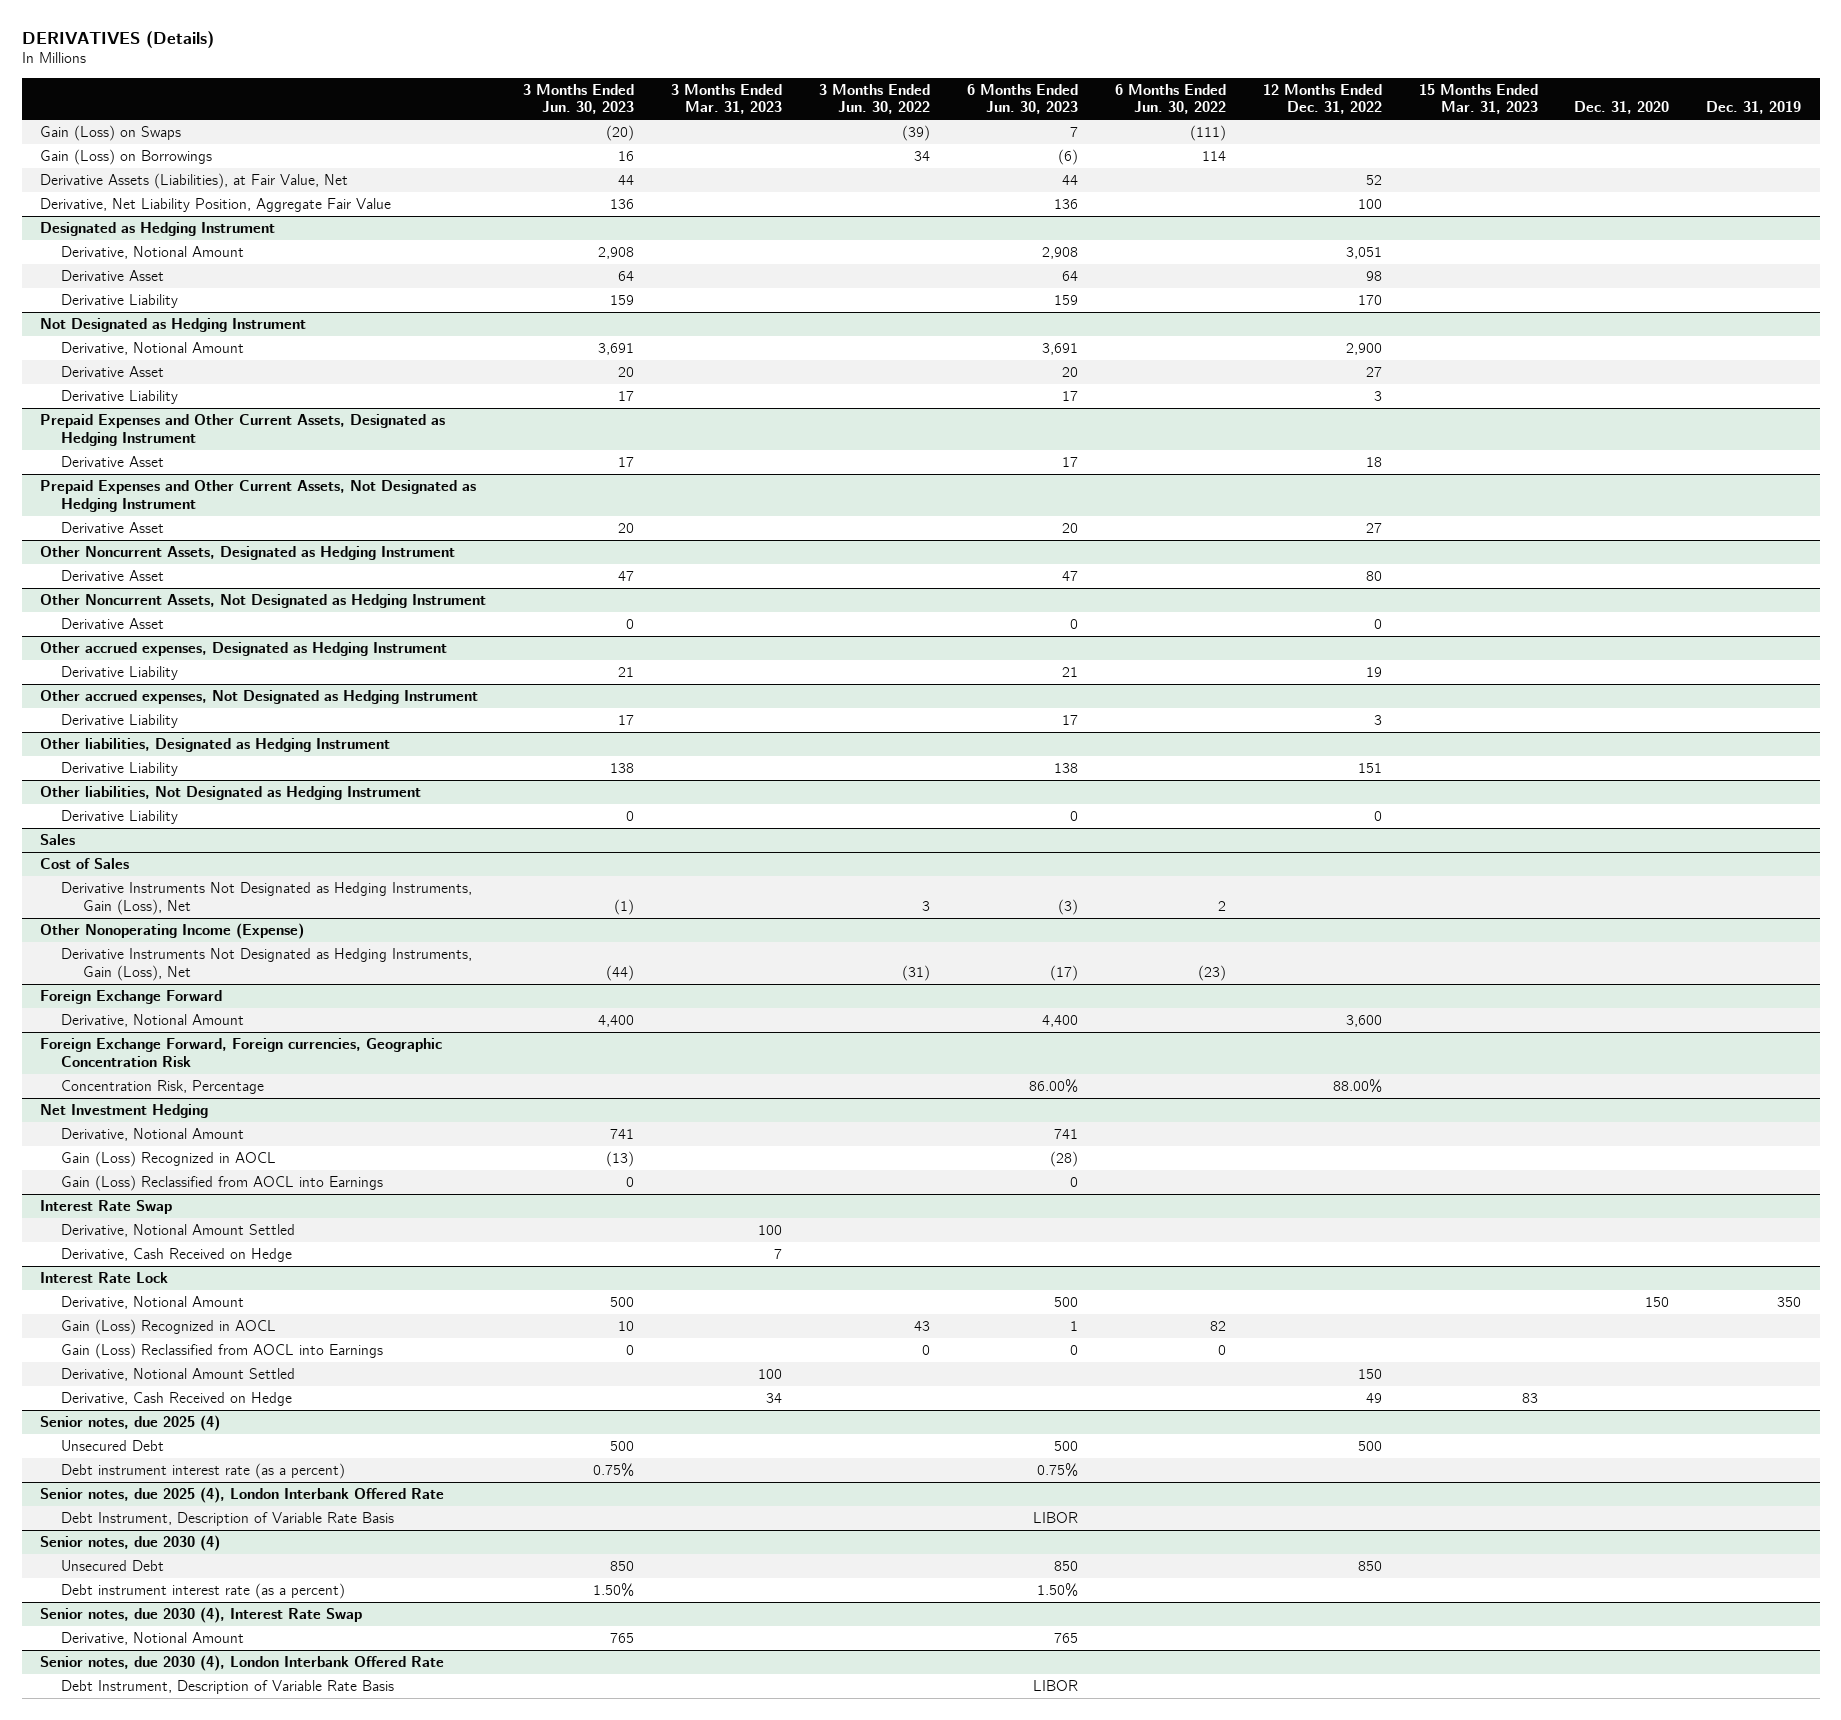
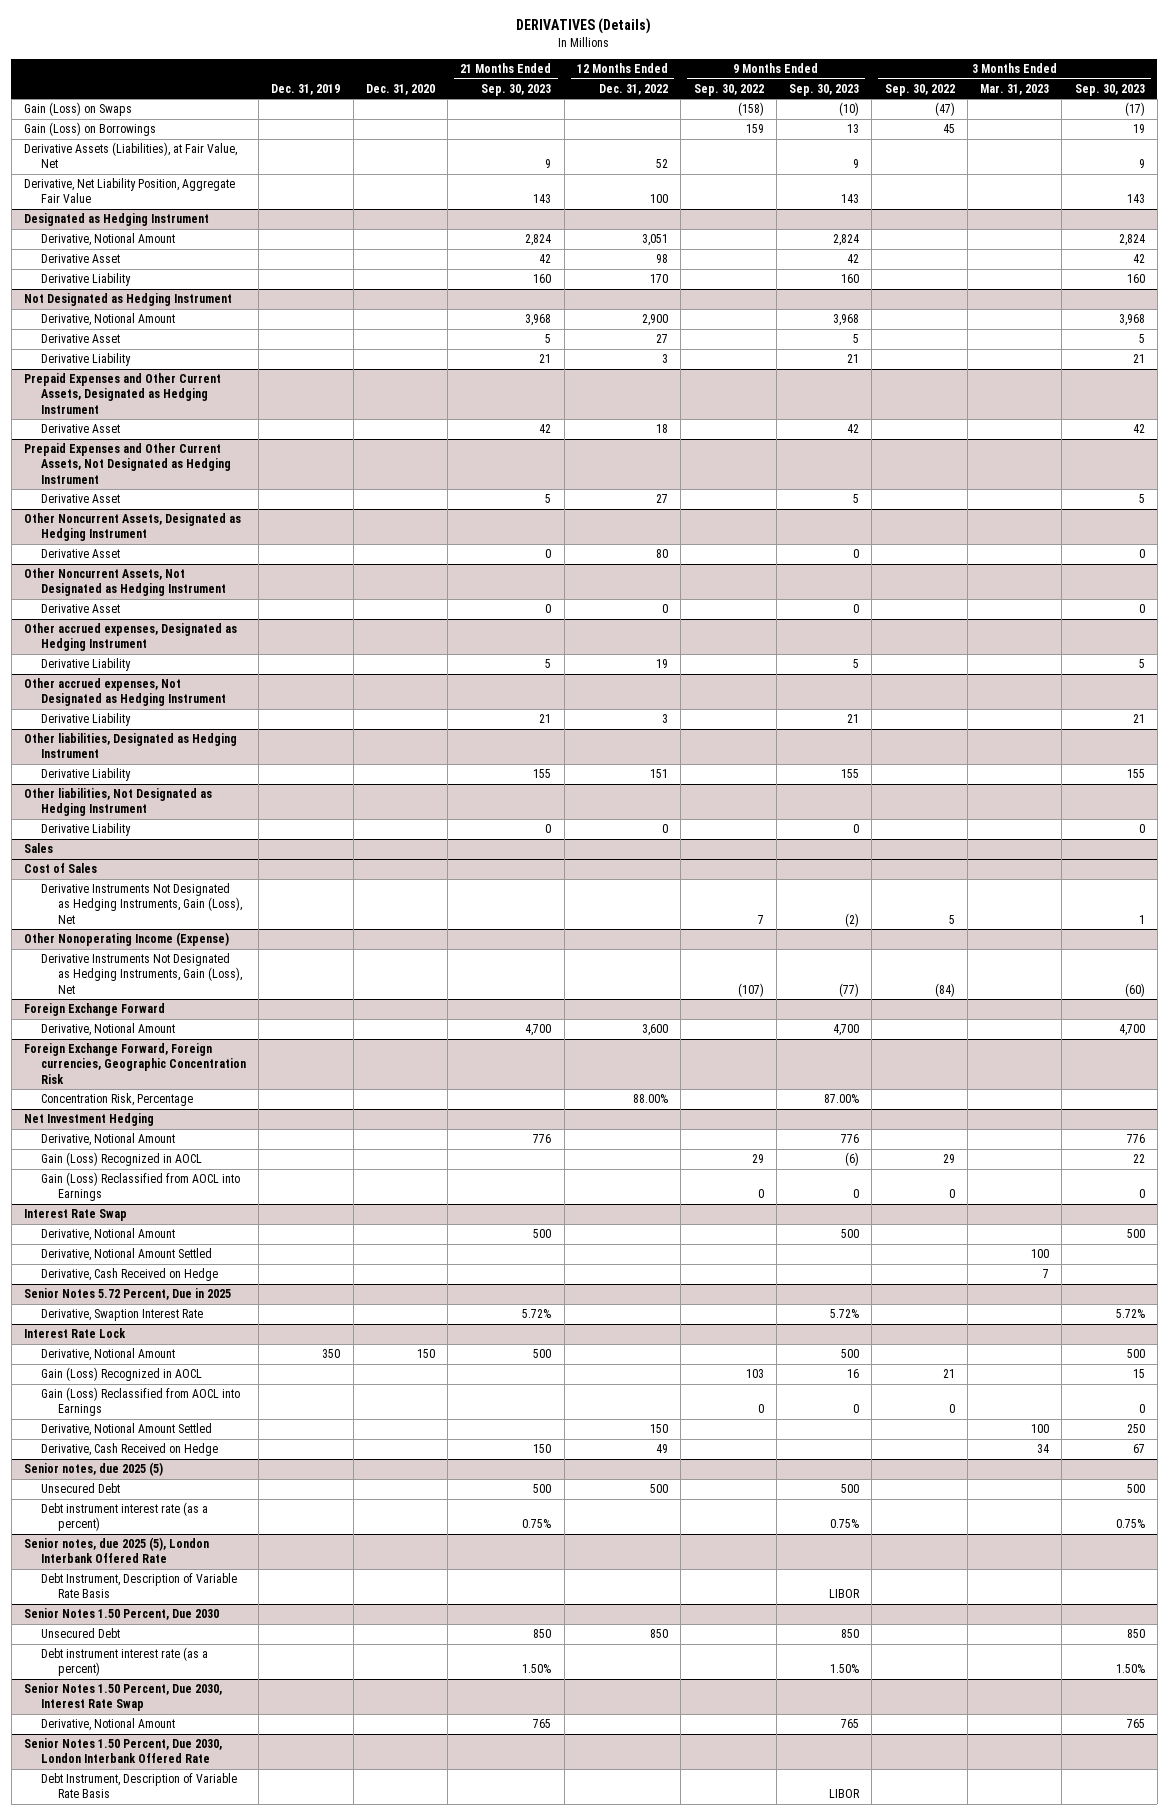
- | 3 Months Ended Jun. 30, 2023 | 3 Months Ended Mar. 31, 2023 | 3 Months Ended Jun. 30, 2022 | 6 Months Ended Jun. 30, 2023 | 6 Months Ended Jun. 30, 2022 | 12 Months Ended Dec. 31, 2022 | 15 Months Ended Mar. 31, 2023 | Dec. 31, 2020 | Dec. 31, 2019
+ | Dec. 31, 2019 | Dec. 31, 2020 | 21 Months Ended Sep. 30, 2023 | 12 Months Ended Dec. 31, 2022 | 9 Months Ended Sep. 30, 2022 | 9 Months Ended Sep. 30, 2023 | 3 Months Ended Sep. 30, 2022 | 3 Months Ended Mar. 31, 2023 | 3 Months Ended Sep. 30, 2023
@ Interest Rate Swap
+ Derivative, Notional Amount | | | 500 | | | 500 | | | 500
+ Senior Notes 5.72 Percent, Due in 2025
+ Derivative, Swaption Interest Rate | | | 5.72% | | | 5.72% | | | 5.72%
- Senior notes, due 2025 (4)
+ Senior notes, due 2025 (5)
- Senior notes, due 2025 (4), London Interbank Offered Rate
+ Senior notes, due 2025 (5), London Interbank Offered Rate
- Senior notes, due 2030 (4)
+ Senior Notes 1.50 Percent, Due 2030
- Senior notes, due 2030 (4), Interest Rate Swap
+ Senior Notes 1.50 Percent, Due 2030, Interest Rate Swap
- Senior notes, due 2030 (4), London Interbank Offered Rate
+ Senior Notes 1.50 Percent, Due 2030, London Interbank Offered Rate

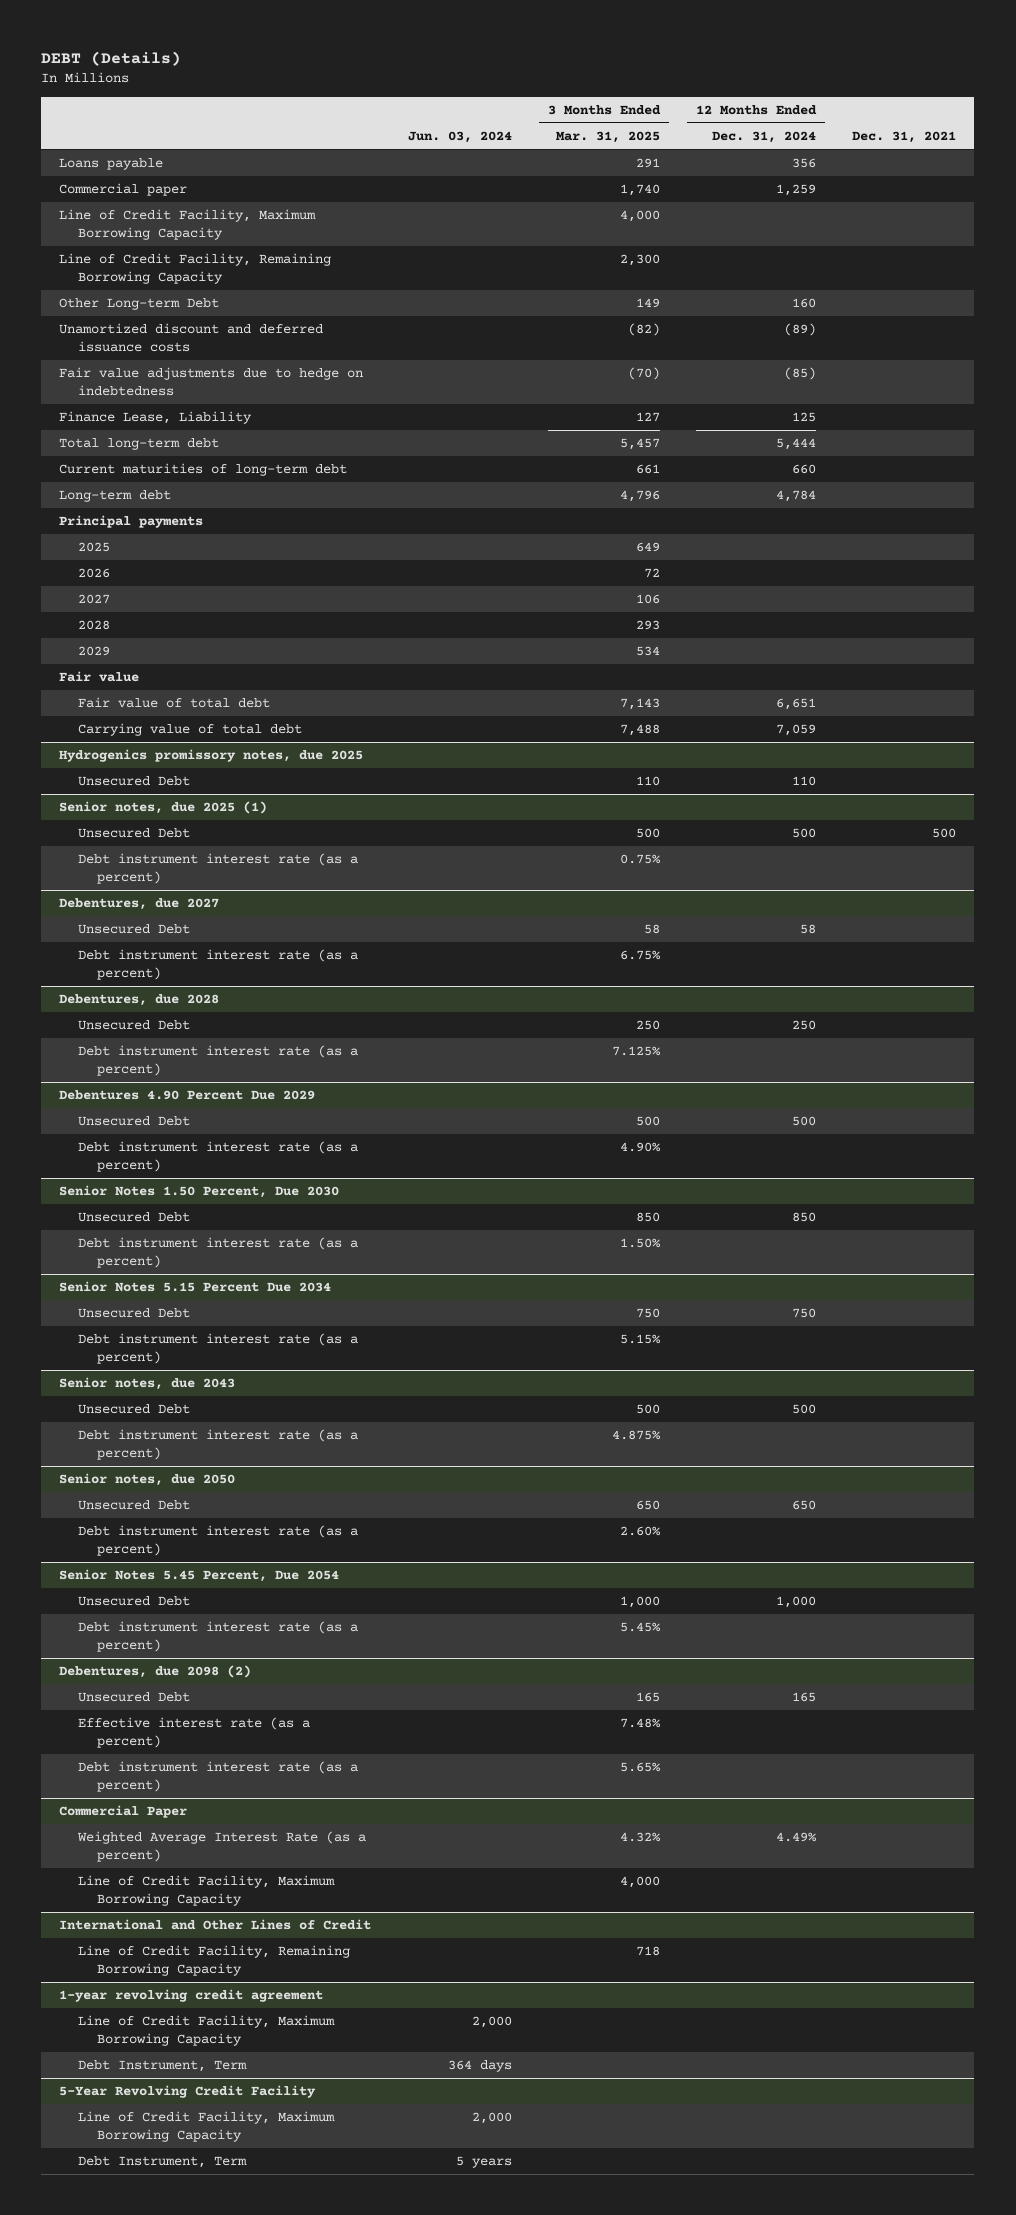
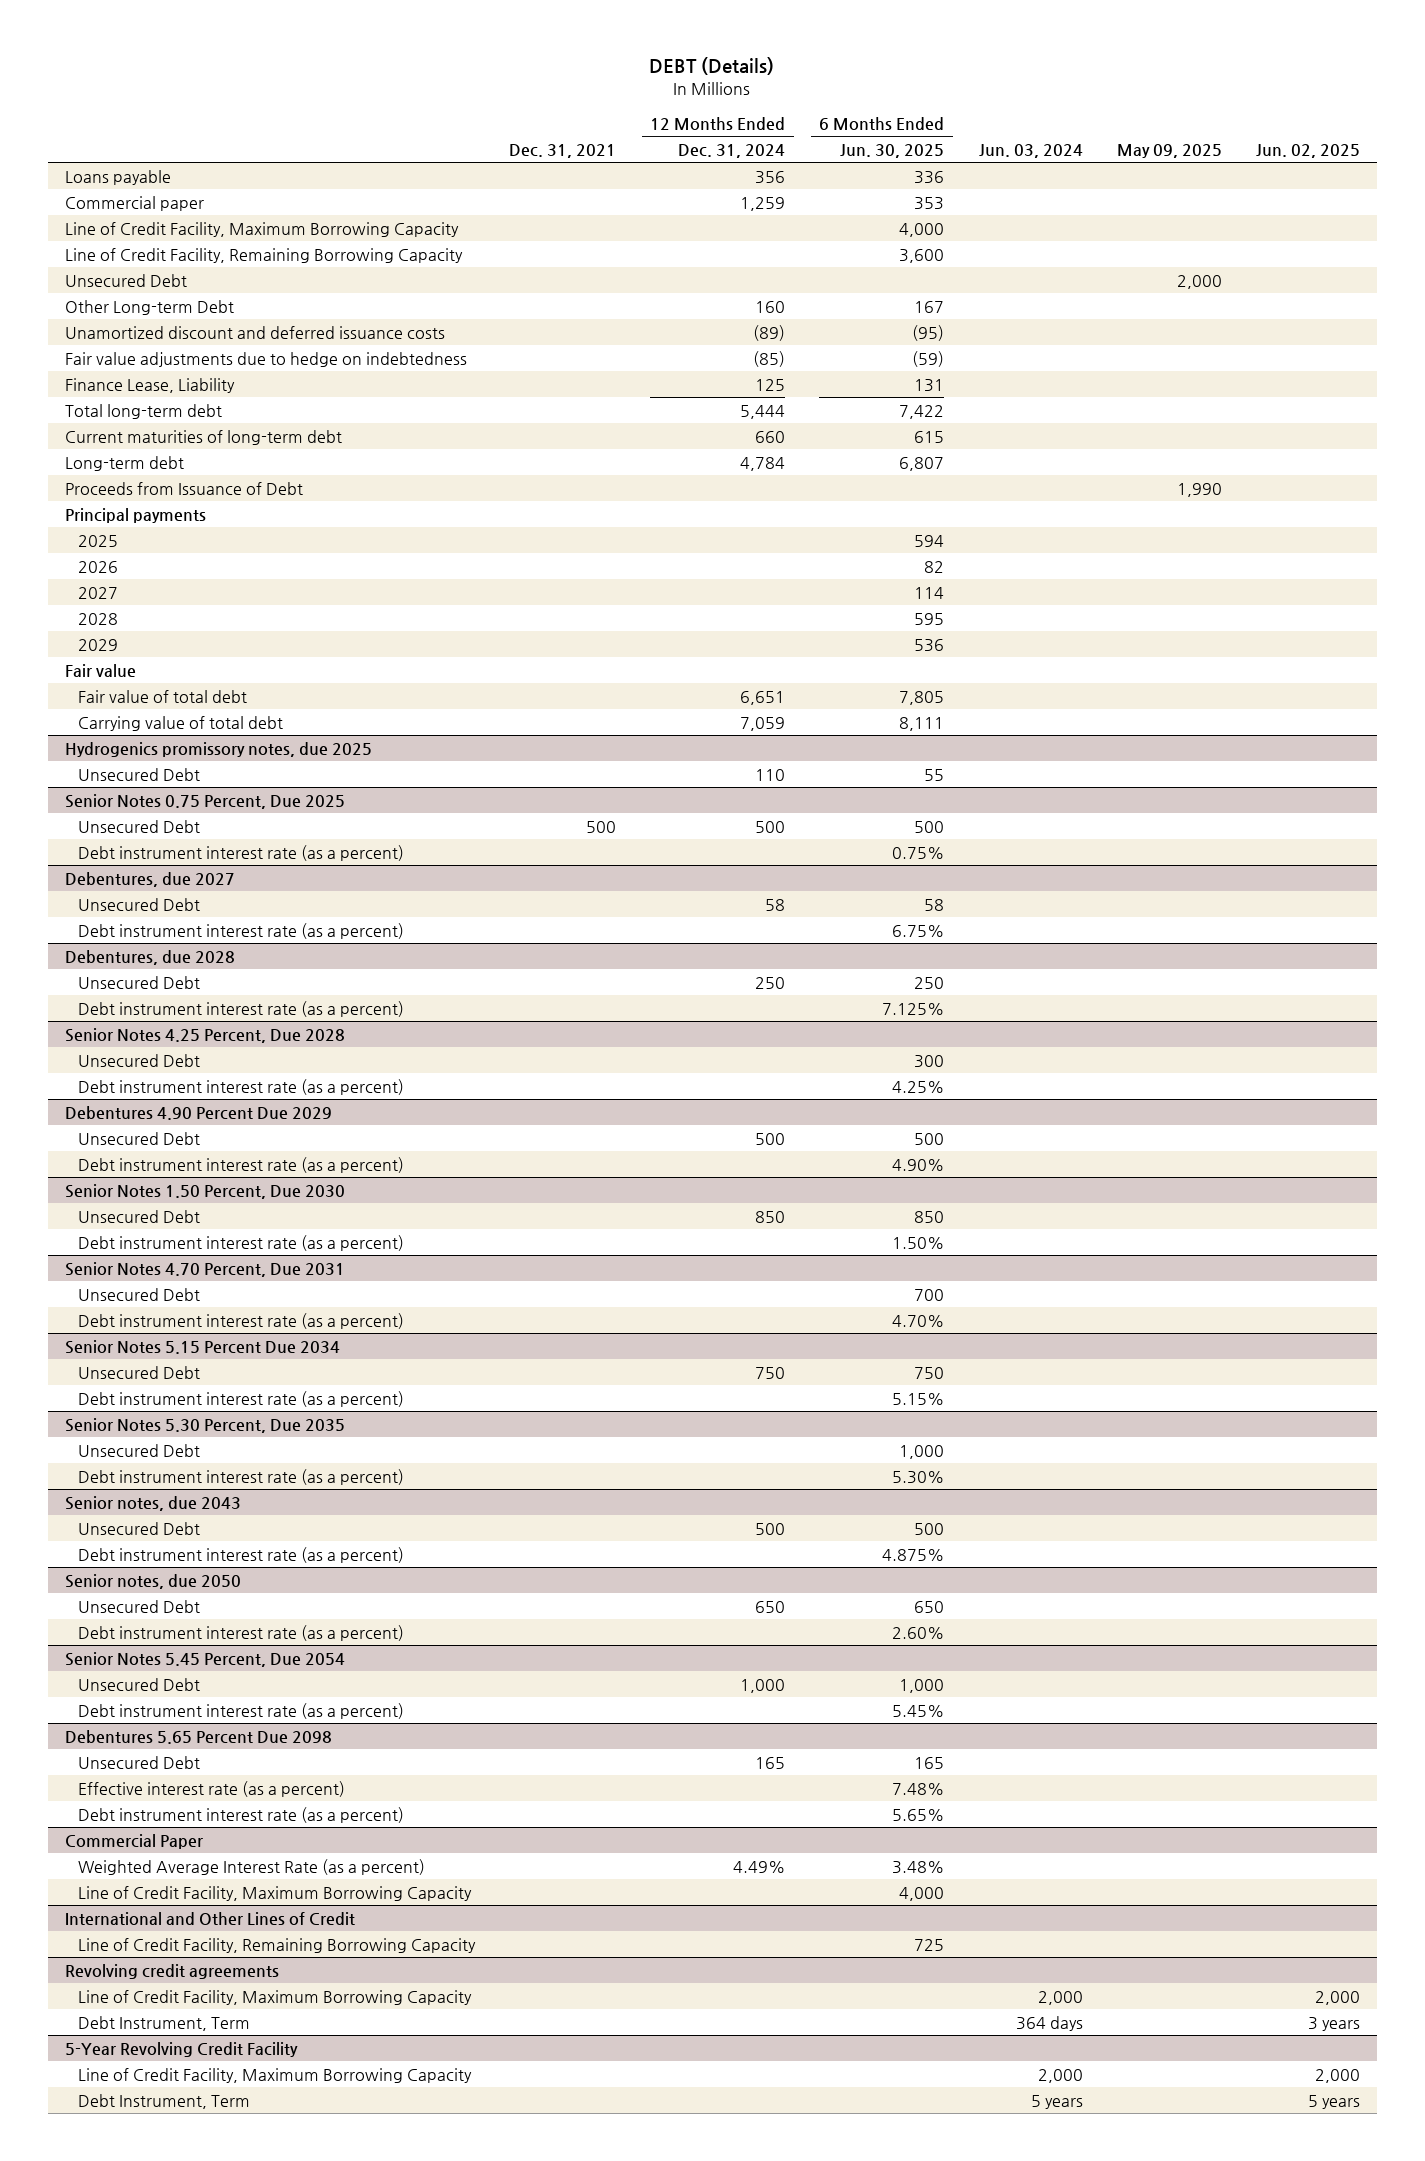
- | Jun. 03, 2024 | 3 Months Ended Mar. 31, 2025 | 12 Months Ended Dec. 31, 2024 | Dec. 31, 2021
+ | Dec. 31, 2021 | 12 Months Ended Dec. 31, 2024 | 6 Months Ended Jun. 30, 2025 | Jun. 03, 2024 | May 09, 2025 | Jun. 02, 2025
+ Unsecured Debt | | | | | 2,000 |
+ Proceeds from Issuance of Debt | | | | | 1,990 |
- Senior notes, due 2025 (1)
+ Senior Notes 0.75 Percent, Due 2025
+ Senior Notes 4.25 Percent, Due 2028
+ Unsecured Debt | | | 300 | | |
+ Debt instrument interest rate (as a percent) | | | 4.25% | | |
+ Senior Notes 4.70 Percent, Due 2031
+ Unsecured Debt | | | 700 | | |
+ Debt instrument interest rate (as a percent) | | | 4.70% | | |
+ Senior Notes 5.30 Percent, Due 2035
+ Unsecured Debt | | | 1,000 | | |
+ Debt instrument interest rate (as a percent) | | | 5.30% | | |
- Debentures, due 2098 (2)
+ Debentures 5.65 Percent Due 2098
- 1-year revolving credit agreement
+ Revolving credit agreements

